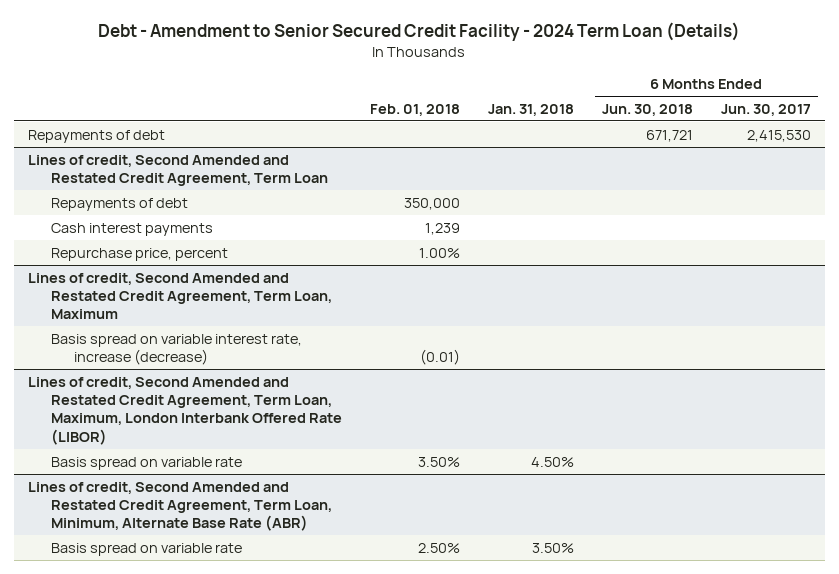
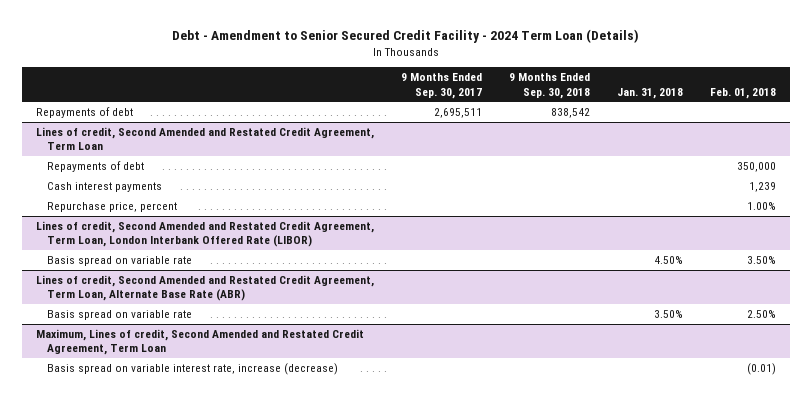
- | Feb. 01, 2018 | Jan. 31, 2018 | 6 Months Ended Jun. 30, 2018 | 6 Months Ended Jun. 30, 2017
+ | 9 Months Ended Sep. 30, 2017 | 9 Months Ended Sep. 30, 2018 | Jan. 31, 2018 | Feb. 01, 2018
- Lines of credit, Second Amended and Restated Credit Agreement, Term Loan, Maximum
- Basis spread on variable interest rate, increase (decrease) | (0.01) | | |
- Lines of credit, Second Amended and Restated Credit Agreement, Term Loan, Maximum, London Interbank Offered Rate (LIBOR)
+ Lines of credit, Second Amended and Restated Credit Agreement, Term Loan, London Interbank Offered Rate (LIBOR)
- Lines of credit, Second Amended and Restated Credit Agreement, Term Loan, Minimum, Alternate Base Rate (ABR)
+ Lines of credit, Second Amended and Restated Credit Agreement, Term Loan, Alternate Base Rate (ABR)
+ Maximum, Lines of credit, Second Amended and Restated Credit Agreement, Term Loan
+ Basis spread on variable interest rate, increase (decrease) | | | | (0.01)

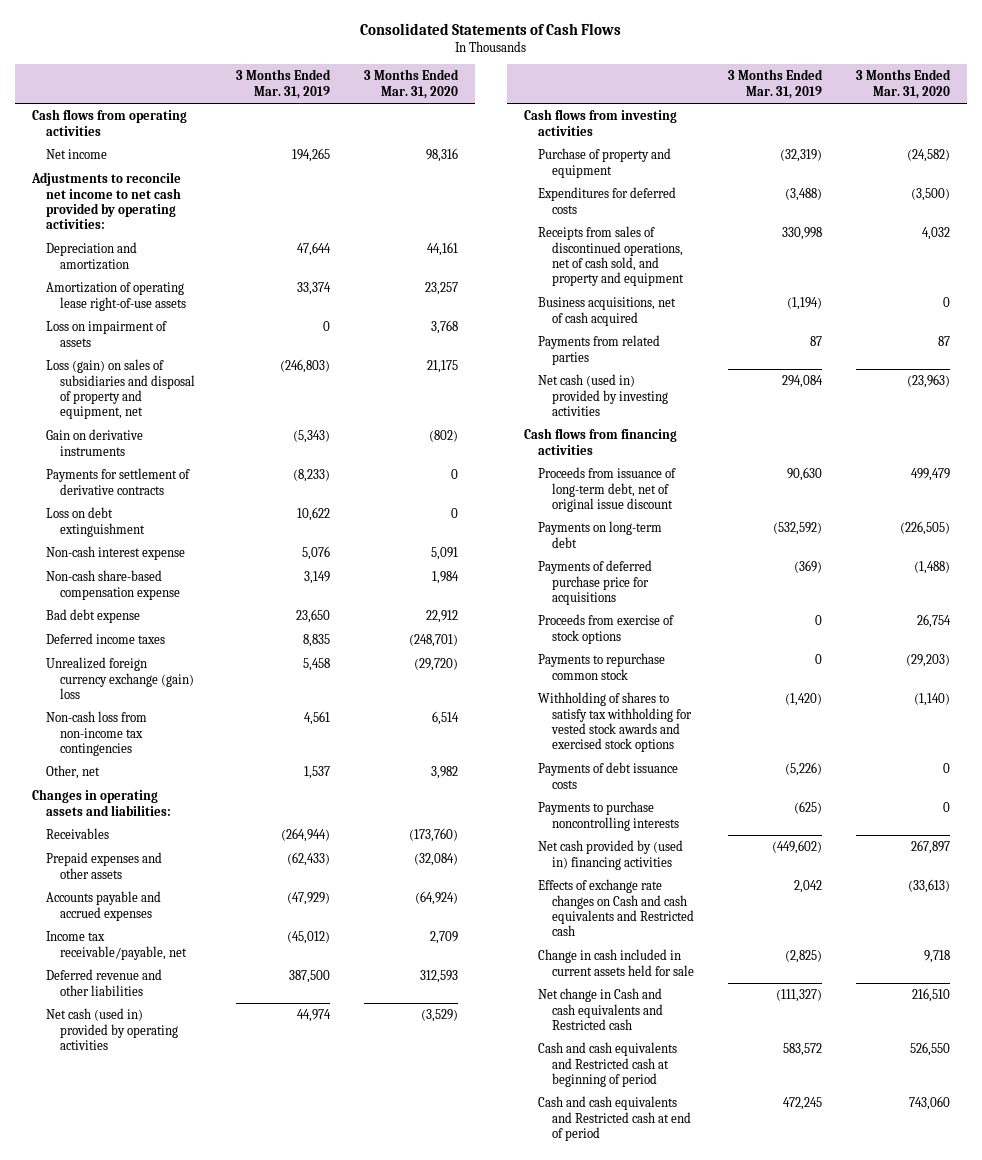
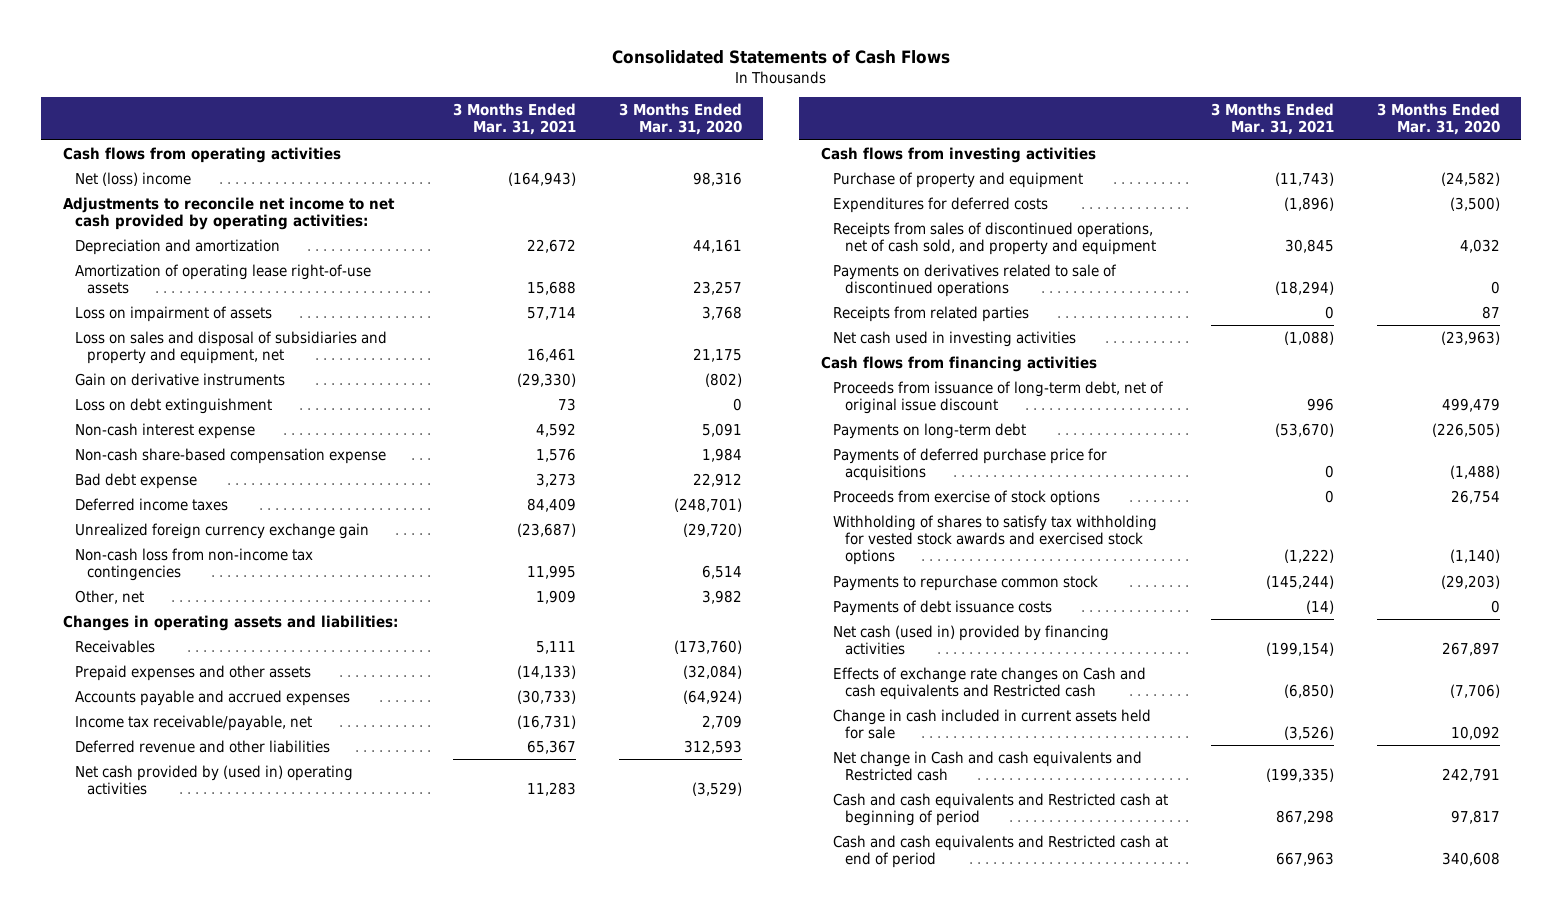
- | 3 Months Ended Mar. 31, 2019 | 3 Months Ended Mar. 31, 2020
+ | 3 Months Ended Mar. 31, 2021 | 3 Months Ended Mar. 31, 2020
- Net income | 194,265 | 98,316
+ Net (loss) income | (164,943) | 98,316
- Loss (gain) on sales of subsidiaries and disposal of property and equipment, net | (246,803) | 21,175
+ Loss on sales and disposal of subsidiaries and property and equipment, net | 16,461 | 21,175
- Payments for settlement of derivative contracts | (8,233) | 0
- Unrealized foreign currency exchange (gain) loss | 5,458 | (29,720)
+ Unrealized foreign currency exchange gain | (23,687) | (29,720)
- Net cash (used in) provided by operating activities | 44,974 | (3,529)
+ Net cash provided by (used in) operating activities | 11,283 | (3,529)
- Business acquisitions, net of cash acquired | (1,194) | 0
- Payments from related parties | 87 | 87
- Net cash (used in) provided by investing activities | 294,084 | (23,963)
+ Payments on derivatives related to sale of discontinued operations | (18,294) | 0
+ Receipts from related parties | 0 | 87
+ Net cash used in investing activities | (1,088) | (23,963)
moved down: Payments to repurchase common stock | (145,244) | (29,203)
- Payments to purchase noncontrolling interests | (625) | 0
- Net cash provided by (used in) financing activities | (449,602) | 267,897
- Effects of exchange rate changes on Cash and cash equivalents and Restricted cash | 2,042 | (33,613)
- Change in cash included in current assets held for sale | (2,825) | 9,718
- Net change in Cash and cash equivalents and Restricted cash | (111,327) | 216,510
- Cash and cash equivalents and Restricted cash at beginning of period | 583,572 | 526,550
- Cash and cash equivalents and Restricted cash at end of period | 472,245 | 743,060
+ Net cash (used in) provided by financing activities | (199,154) | 267,897
+ Effects of exchange rate changes on Cash and cash equivalents and Restricted cash | (6,850) | (7,706)
+ Change in cash included in current assets held for sale | (3,526) | 10,092
+ Net change in Cash and cash equivalents and Restricted cash | (199,335) | 242,791
+ Cash and cash equivalents and Restricted cash at beginning of period | 867,298 | 97,817
+ Cash and cash equivalents and Restricted cash at end of period | 667,963 | 340,608

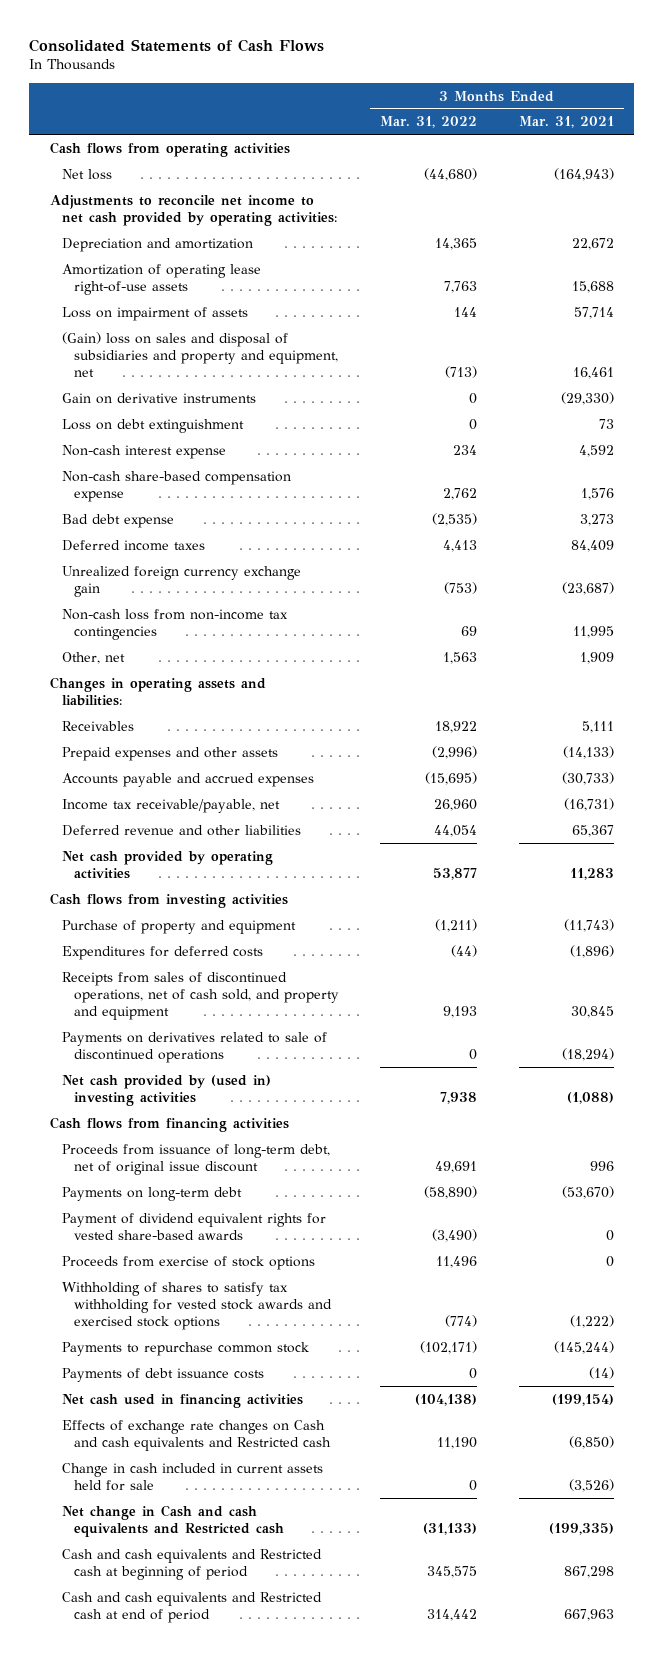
- | 3 Months Ended Mar. 31, 2021 | 3 Months Ended Mar. 31, 2020
+ | 3 Months Ended Mar. 31, 2022 | 3 Months Ended Mar. 31, 2021
- Net (loss) income | (164,943) | 98,316
+ Net loss | (44,680) | (164,943)
- Loss on sales and disposal of subsidiaries and property and equipment, net | 16,461 | 21,175
+ (Gain) loss on sales and disposal of subsidiaries and property and equipment, net | (713) | 16,461
- Net cash provided by (used in) operating activities | 11,283 | (3,529)
+ Net cash provided by operating activities | 53,877 | 11,283
- Receipts from related parties | 0 | 87
- Net cash used in investing activities | (1,088) | (23,963)
+ Net cash provided by (used in) investing activities | 7,938 | (1,088)
- Payments of deferred purchase price for acquisitions | 0 | (1,488)
+ Payment of dividend equivalent rights for vested share-based awards | (3,490) | 0
- Net cash (used in) provided by financing activities | (199,154) | 267,897
+ Net cash used in financing activities | (104,138) | (199,154)

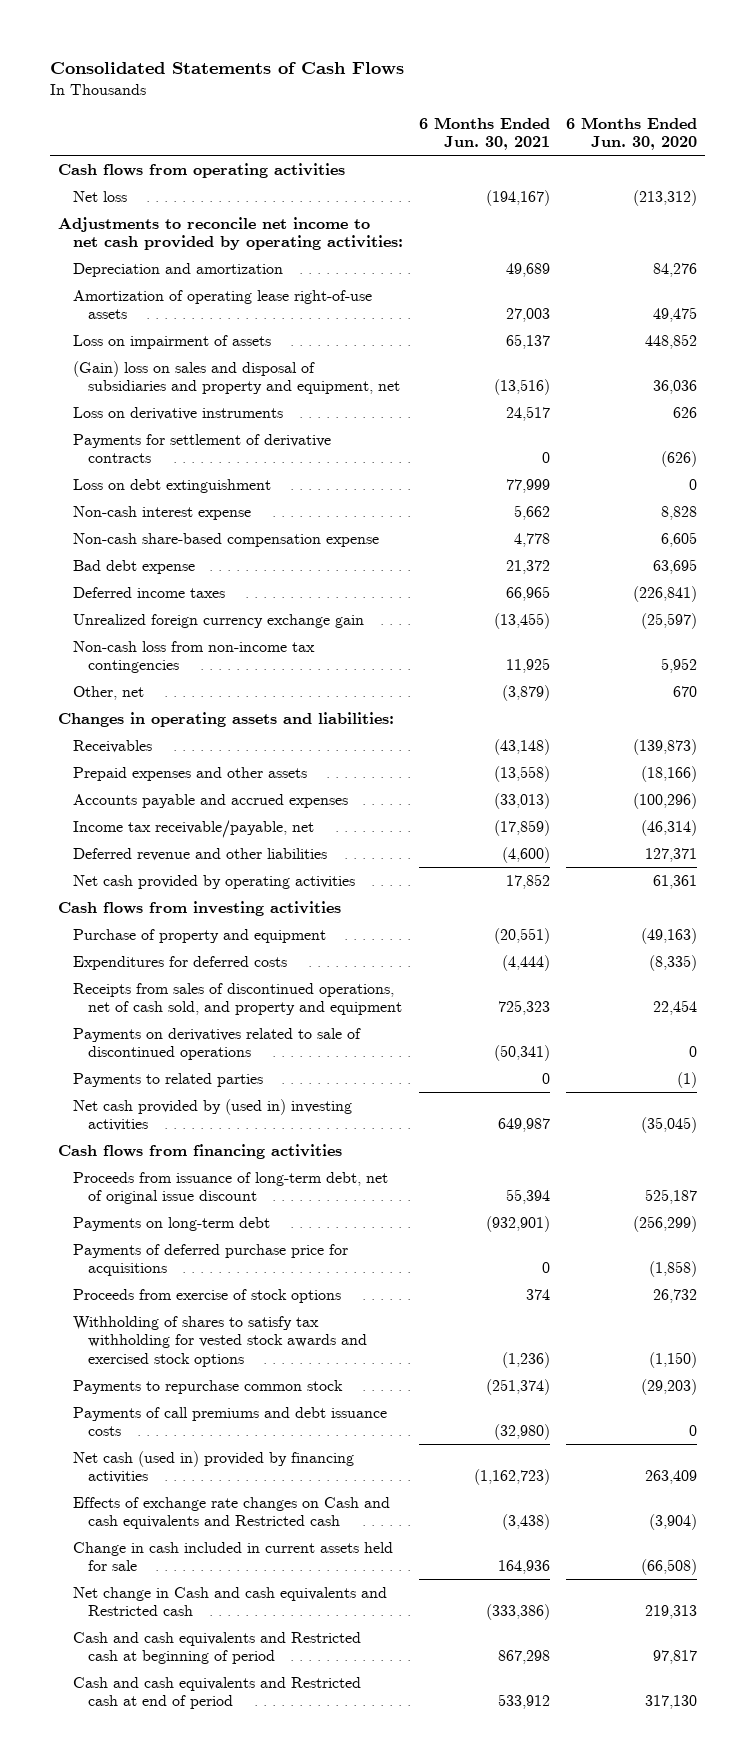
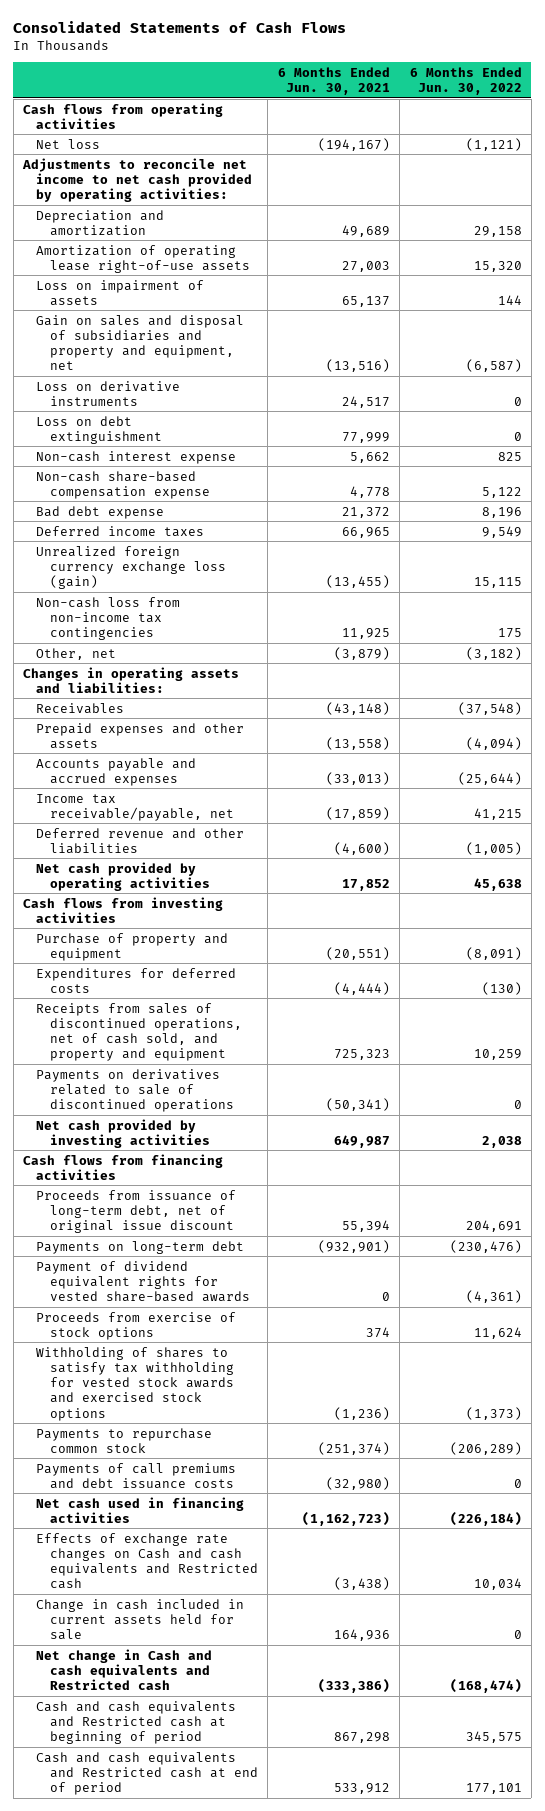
- | 6 Months Ended Jun. 30, 2021 | 6 Months Ended Jun. 30, 2020
+ | 6 Months Ended Jun. 30, 2021 | 6 Months Ended Jun. 30, 2022
- (Gain) loss on sales and disposal of subsidiaries and property and equipment, net | (13,516) | 36,036
+ Gain on sales and disposal of subsidiaries and property and equipment, net | (13,516) | (6,587)
- Payments for settlement of derivative contracts | 0 | (626)
- Unrealized foreign currency exchange gain | (13,455) | (25,597)
+ Unrealized foreign currency exchange loss (gain) | (13,455) | 15,115
- Payments to related parties | 0 | (1)
- Net cash provided by (used in) investing activities | 649,987 | (35,045)
+ Net cash provided by investing activities | 649,987 | 2,038
- Payments of deferred purchase price for acquisitions | 0 | (1,858)
+ Payment of dividend equivalent rights for vested share-based awards | 0 | (4,361)
- Net cash (used in) provided by financing activities | (1,162,723) | 263,409
+ Net cash used in financing activities | (1,162,723) | (226,184)

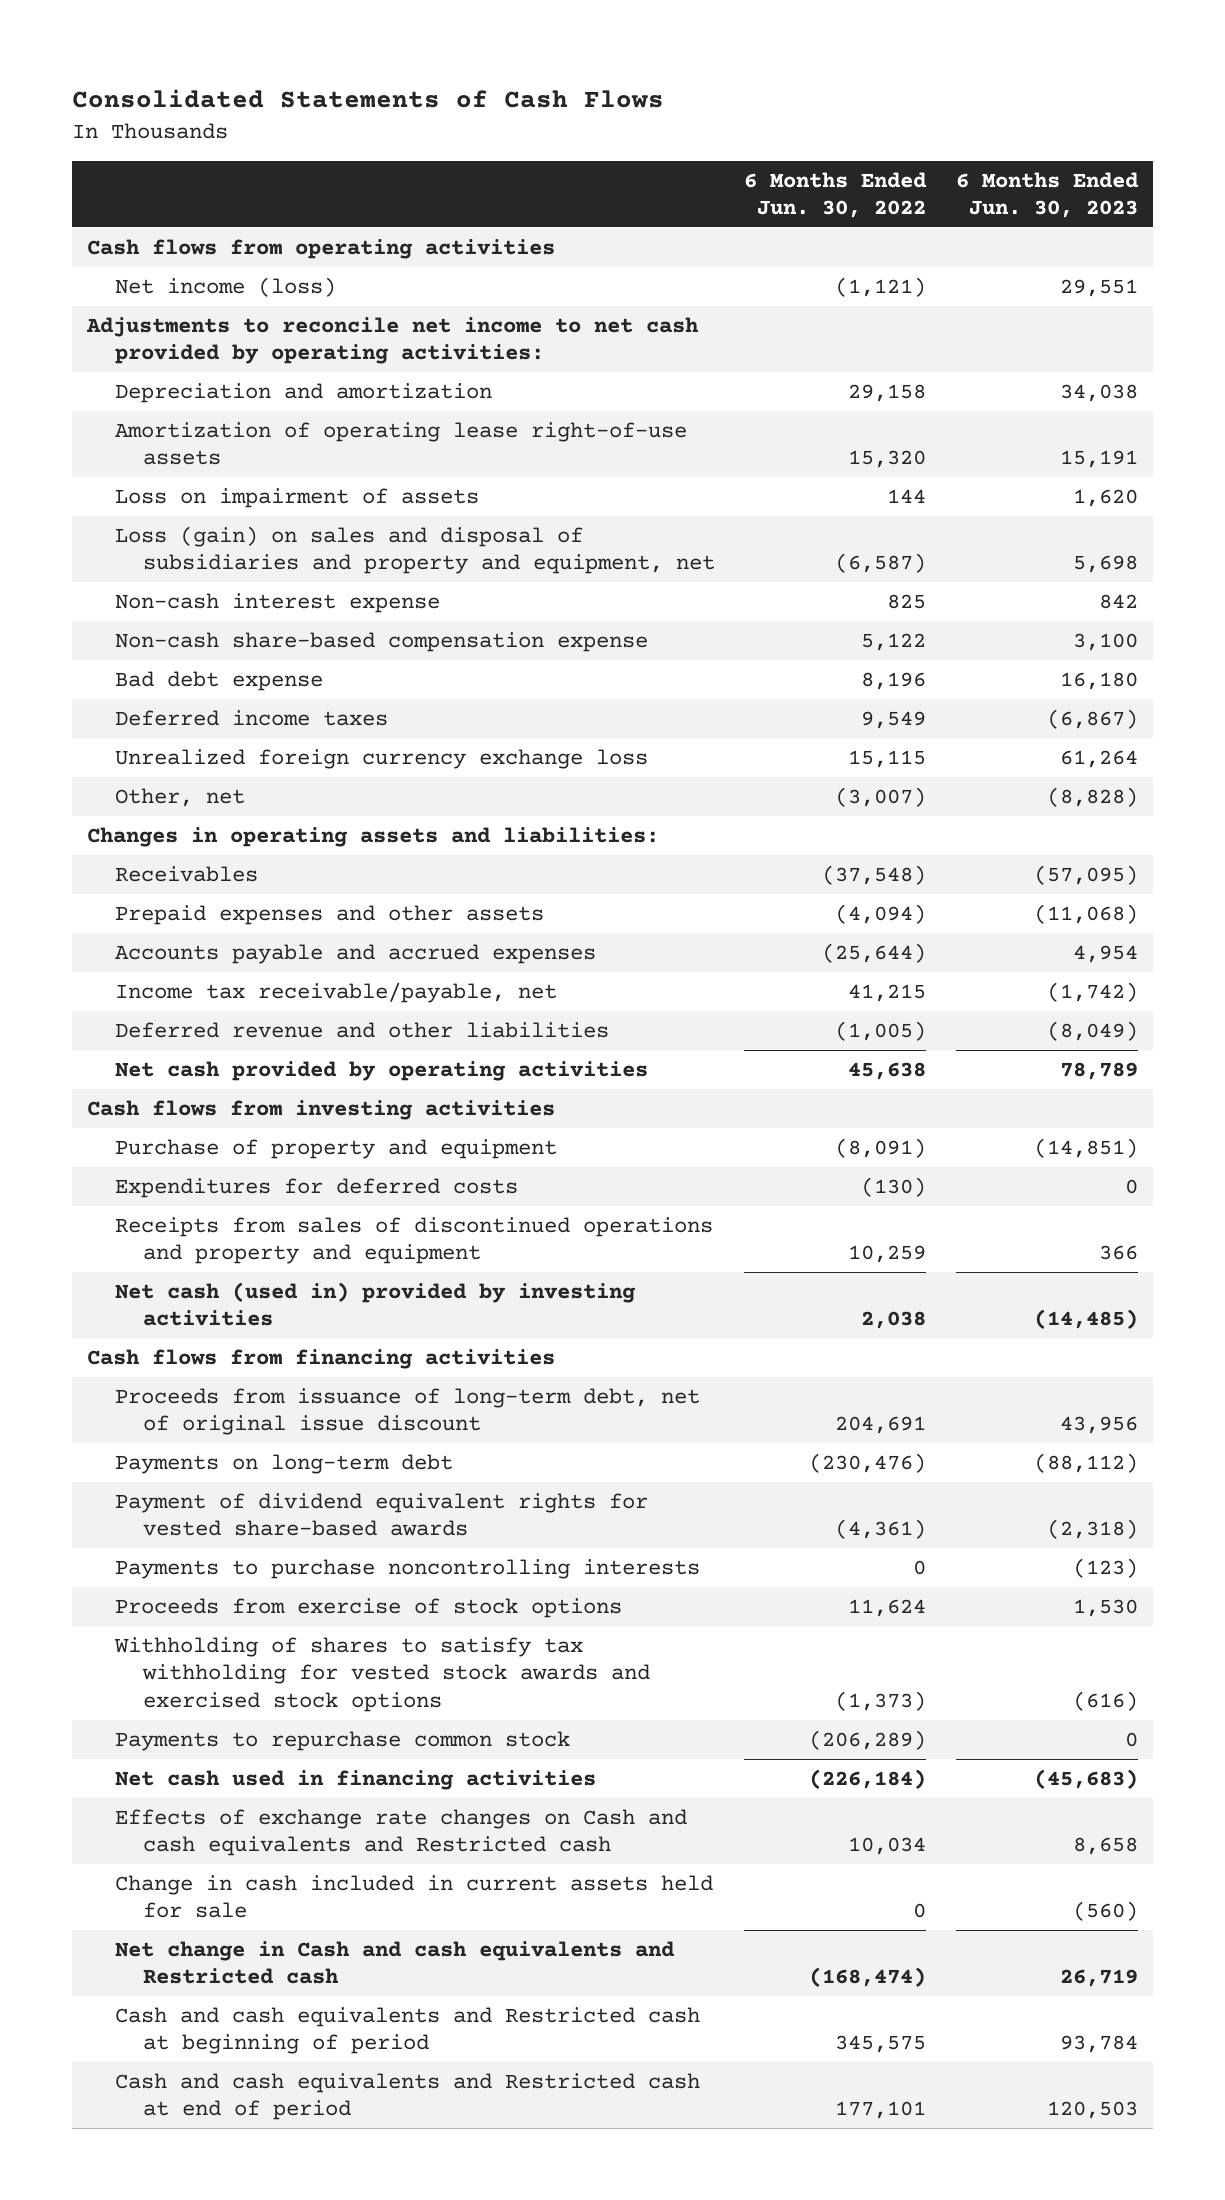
- | 6 Months Ended Jun. 30, 2021 | 6 Months Ended Jun. 30, 2022
+ | 6 Months Ended Jun. 30, 2022 | 6 Months Ended Jun. 30, 2023
- Net loss | (194,167) | (1,121)
+ Net income (loss) | (1,121) | 29,551
- Gain on sales and disposal of subsidiaries and property and equipment, net | (13,516) | (6,587)
- Loss on derivative instruments | 24,517 | 0
- Loss on debt extinguishment | 77,999 | 0
+ Loss (gain) on sales and disposal of subsidiaries and property and equipment, net | (6,587) | 5,698
- Unrealized foreign currency exchange loss (gain) | (13,455) | 15,115
- Non-cash loss from non-income tax contingencies | 11,925 | 175
- Other, net | (3,879) | (3,182)
+ Unrealized foreign currency exchange loss | 15,115 | 61,264
+ Other, net | (3,007) | (8,828)
- Receipts from sales of discontinued operations, net of cash sold, and property and equipment | 725,323 | 10,259
- Payments on derivatives related to sale of discontinued operations | (50,341) | 0
- Net cash provided by investing activities | 649,987 | 2,038
+ Receipts from sales of discontinued operations and property and equipment | 10,259 | 366
+ Net cash (used in) provided by investing activities | 2,038 | (14,485)
+ Payments to purchase noncontrolling interests | 0 | (123)
- Payments of call premiums and debt issuance costs | (32,980) | 0

